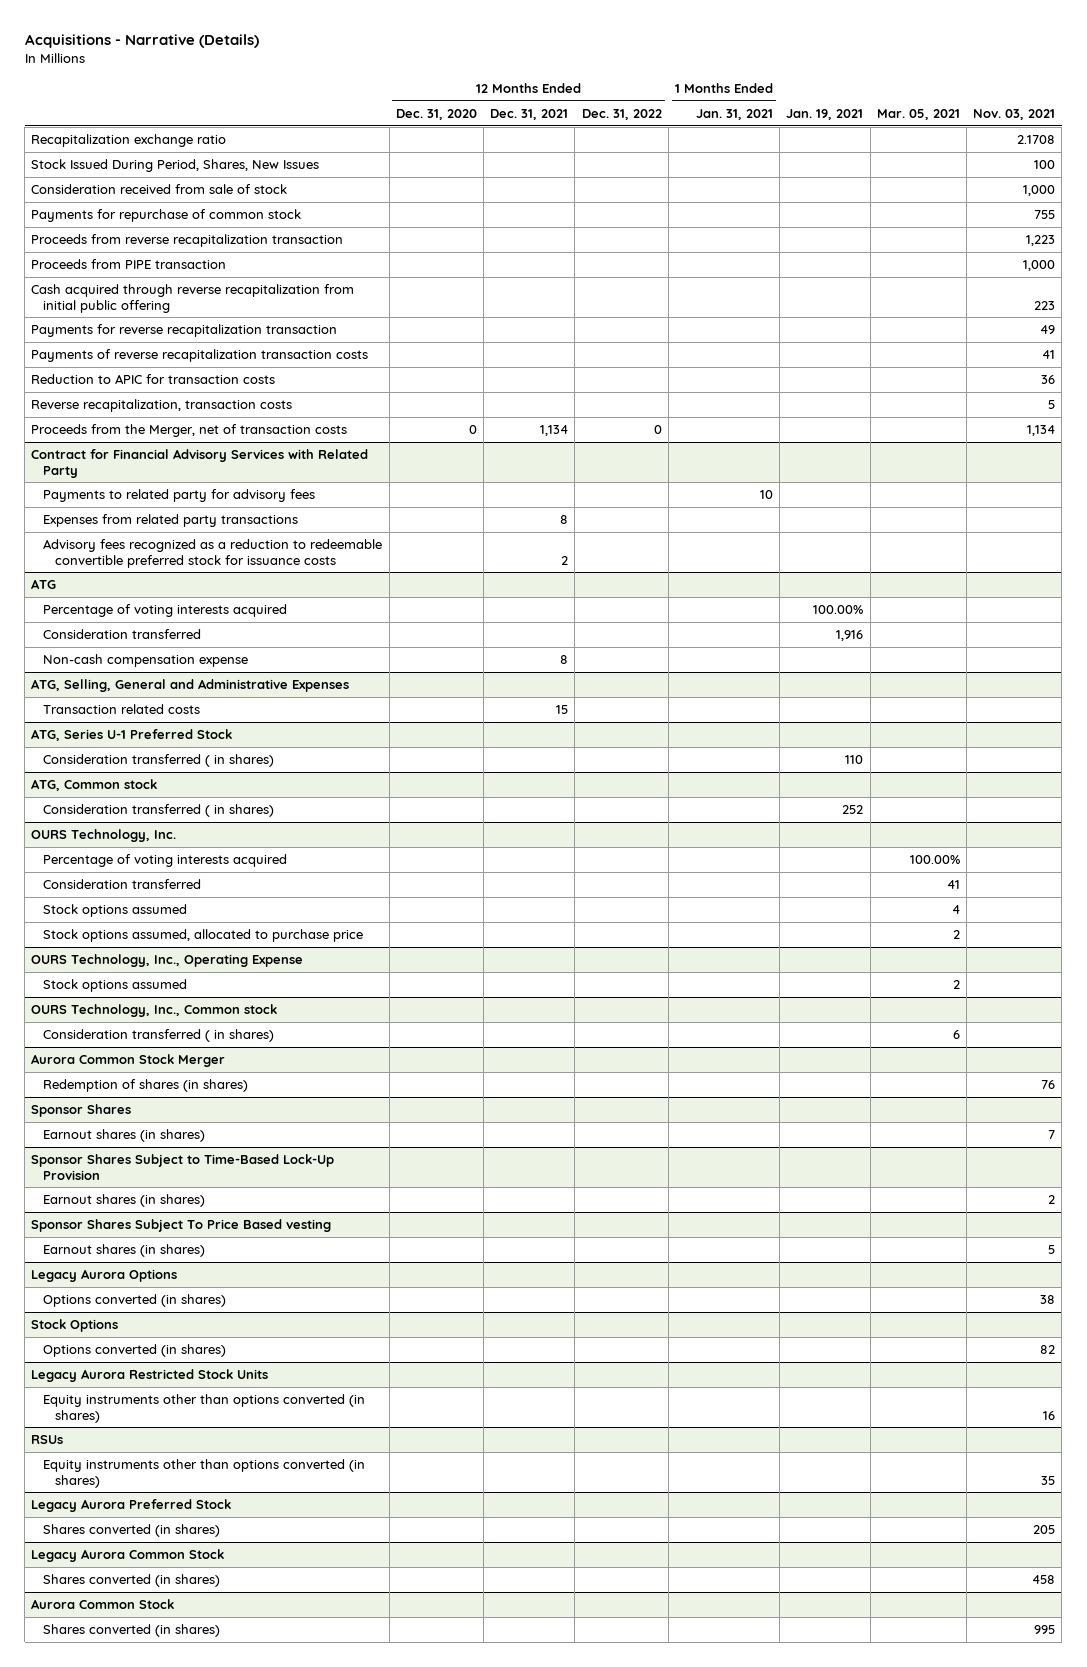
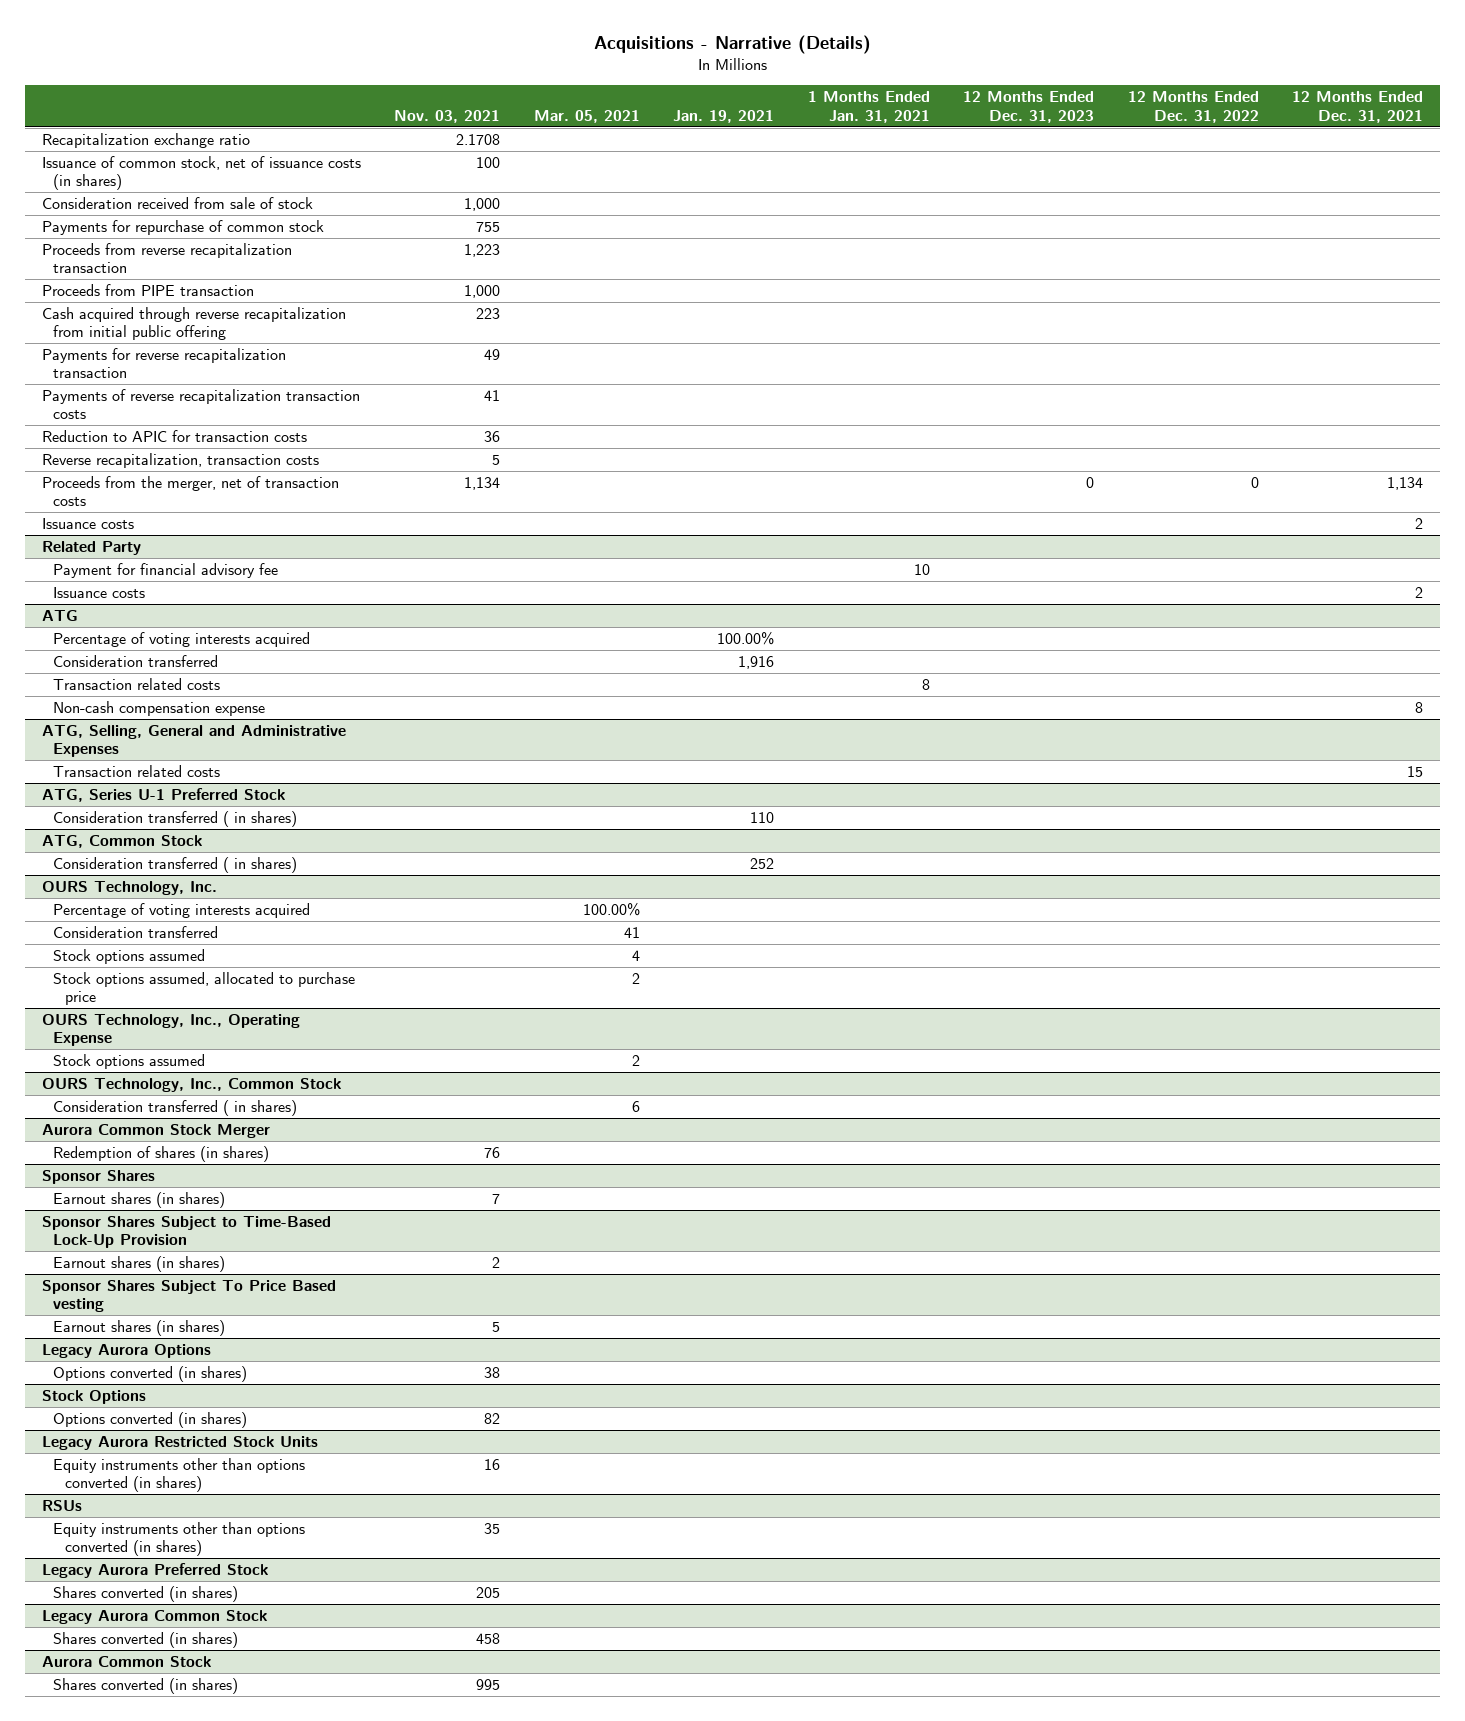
- | 12 Months Ended Dec. 31, 2020 | 12 Months Ended Dec. 31, 2021 | 12 Months Ended Dec. 31, 2022 | 1 Months Ended Jan. 31, 2021 | Jan. 19, 2021 | Mar. 05, 2021 | Nov. 03, 2021
+ | Nov. 03, 2021 | Mar. 05, 2021 | Jan. 19, 2021 | 1 Months Ended Jan. 31, 2021 | 12 Months Ended Dec. 31, 2023 | 12 Months Ended Dec. 31, 2022 | 12 Months Ended Dec. 31, 2021
- Stock Issued During Period, Shares, New Issues | | | | | | | 100
+ Issuance of common stock, net of issuance costs (in shares) | 100 | | | | | |
- Proceeds from the Merger, net of transaction costs | 0 | 1,134 | 0 | | | | 1,134
- Contract for Financial Advisory Services with Related Party
- Payments to related party for advisory fees | | | | 10 | | |
- Expenses from related party transactions | | 8 | | | | |
- Advisory fees recognized as a reduction to redeemable convertible preferred stock for issuance costs | | 2 | | | | |
+ Proceeds from the merger, net of transaction costs | 1,134 | | | | 0 | 0 | 1,134
+ Issuance costs | | | | | | | 2
+ Related Party
+ Payment for financial advisory fee | | | | 10 | | |
+ Issuance costs | | | | | | | 2
@ ATG
+ Transaction related costs | | | | 8 | | |
- ATG, Common stock
+ ATG, Common Stock
- OURS Technology, Inc., Common stock
+ OURS Technology, Inc., Common Stock

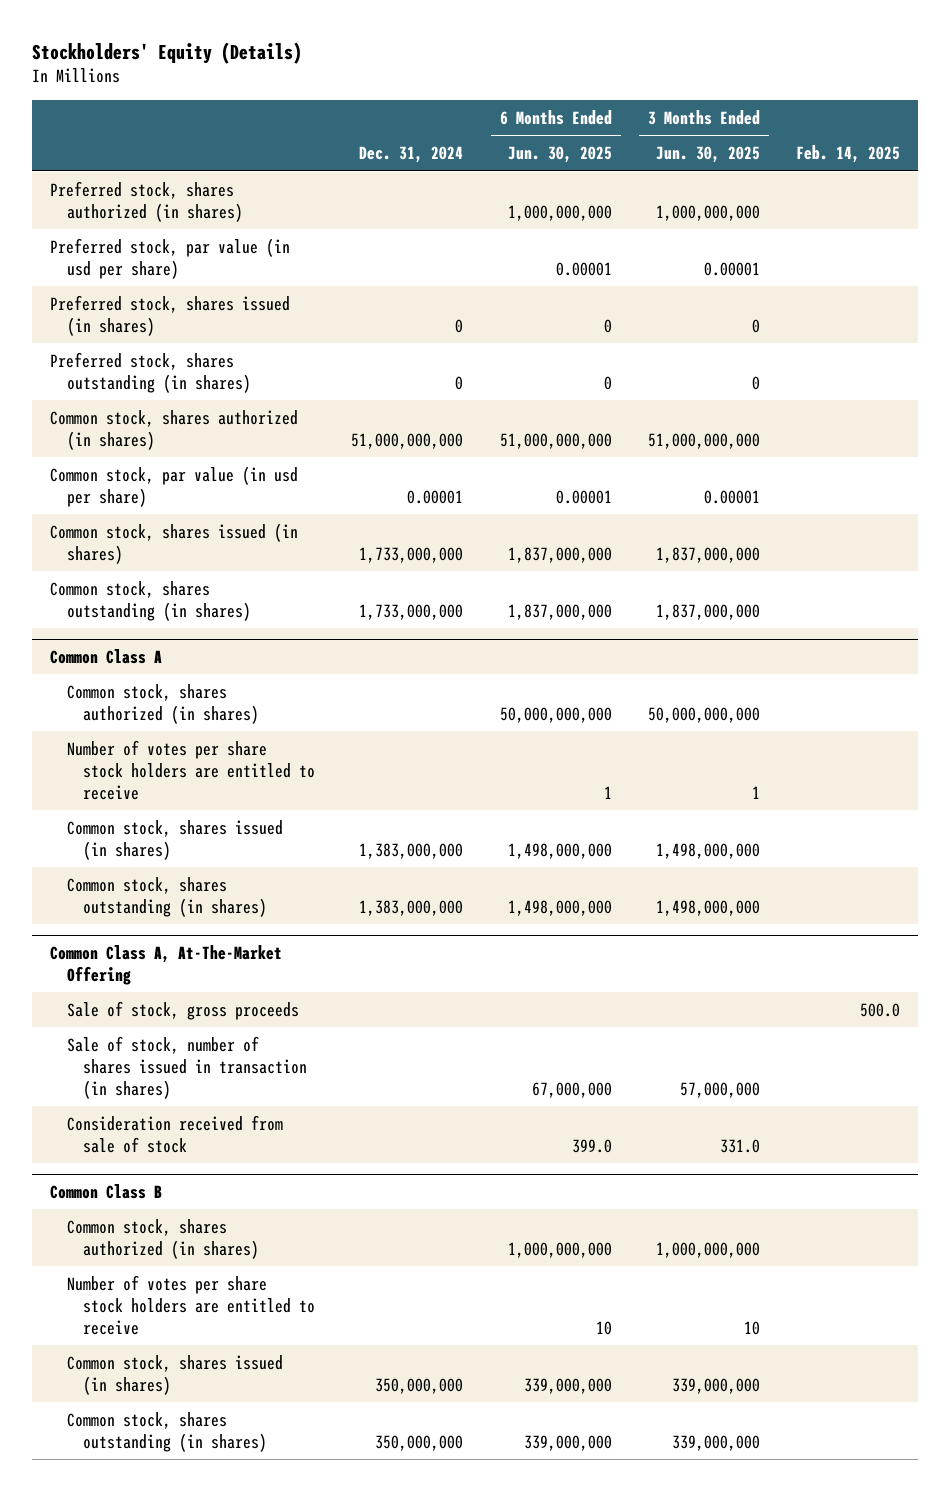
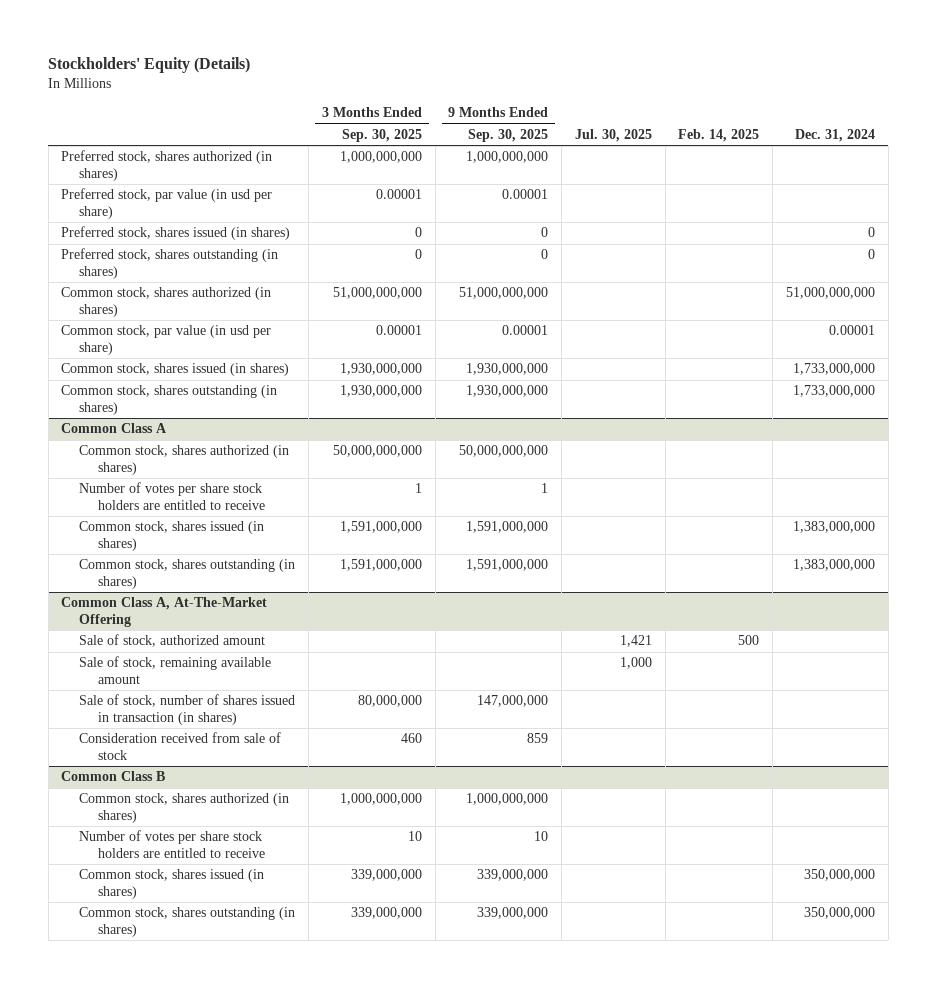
- | Dec. 31, 2024 | 6 Months Ended Jun. 30, 2025 | 3 Months Ended Jun. 30, 2025 | Feb. 14, 2025
+ | 3 Months Ended Sep. 30, 2025 | 9 Months Ended Sep. 30, 2025 | Jul. 30, 2025 | Feb. 14, 2025 | Dec. 31, 2024
@ Common Class A, At-The-Market Offering
- Sale of stock, gross proceeds | | | | 500.0
+ Sale of stock, authorized amount | | | 1,421 | 500 |
+ Sale of stock, remaining available amount | | | 1,000 | |

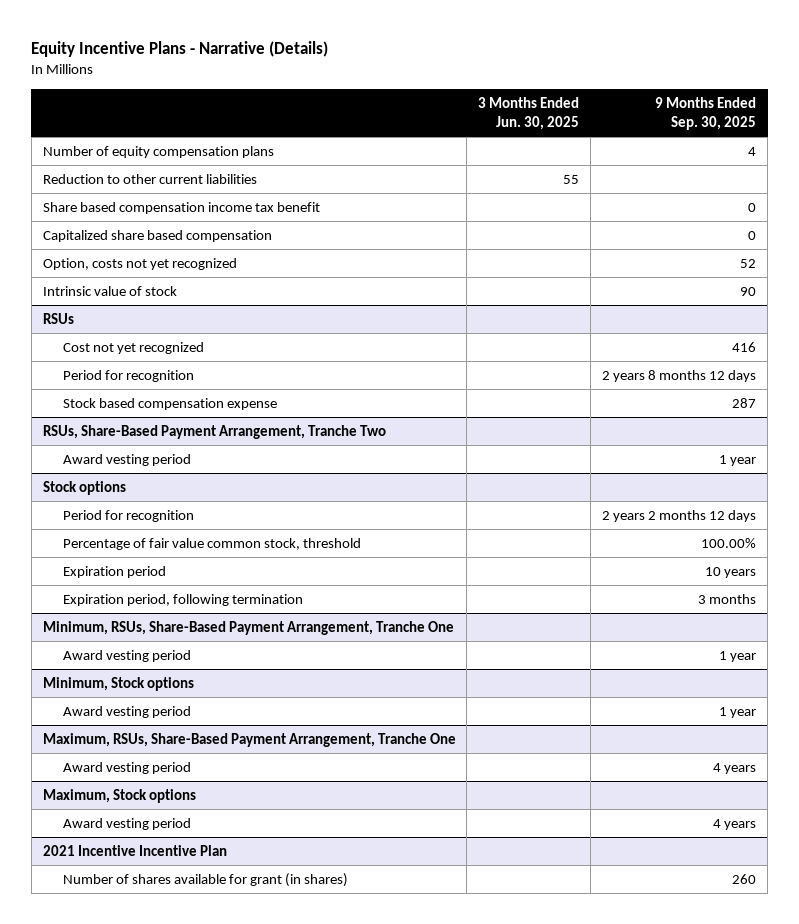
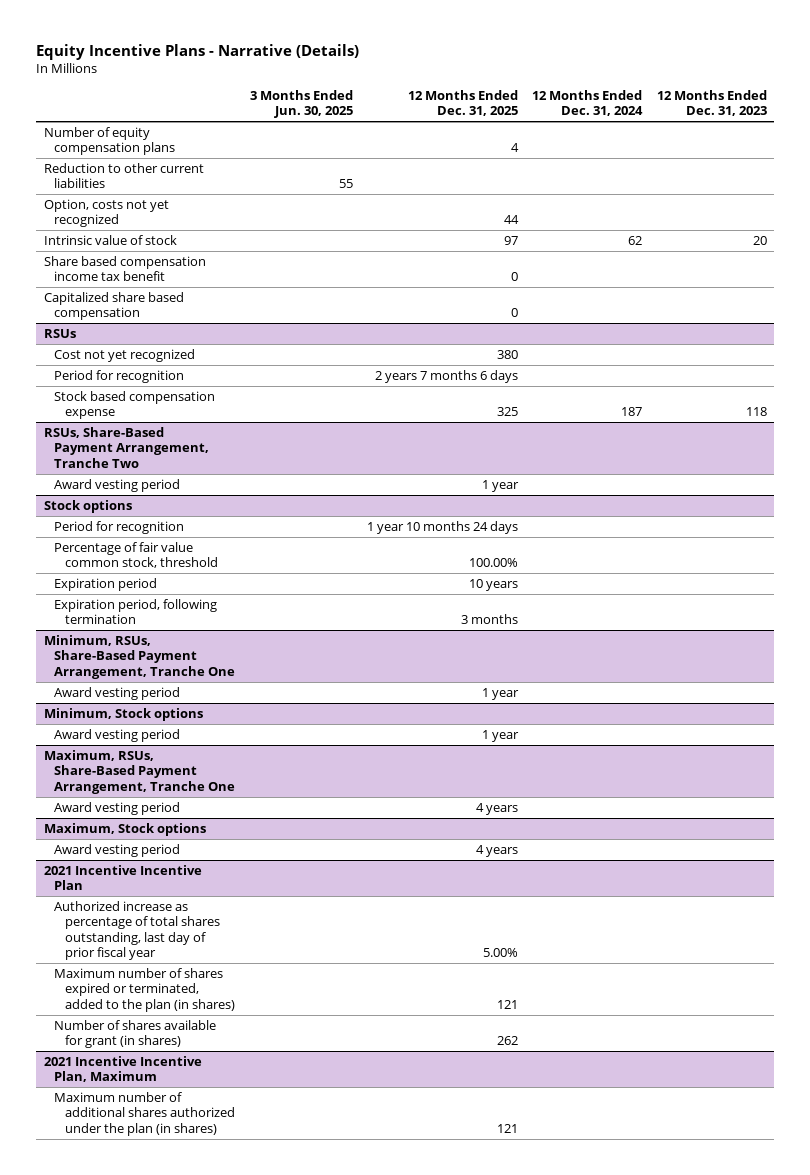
- | 3 Months Ended Jun. 30, 2025 | 9 Months Ended Sep. 30, 2025
+ | 3 Months Ended Jun. 30, 2025 | 12 Months Ended Dec. 31, 2025 | 12 Months Ended Dec. 31, 2024 | 12 Months Ended Dec. 31, 2023
moved down: Share based compensation income tax benefit | | 0 | |
moved down: Capitalized share based compensation | | 0 | |
@ 2021 Incentive Incentive Plan
+ Authorized increase as percentage of total shares outstanding, last day of prior fiscal year | | 5.00% | |
+ Maximum number of shares expired or terminated, added to the plan (in shares) | | 121 | |
+ 2021 Incentive Incentive Plan, Maximum
+ Maximum number of additional shares authorized under the plan (in shares) | | 121 | |

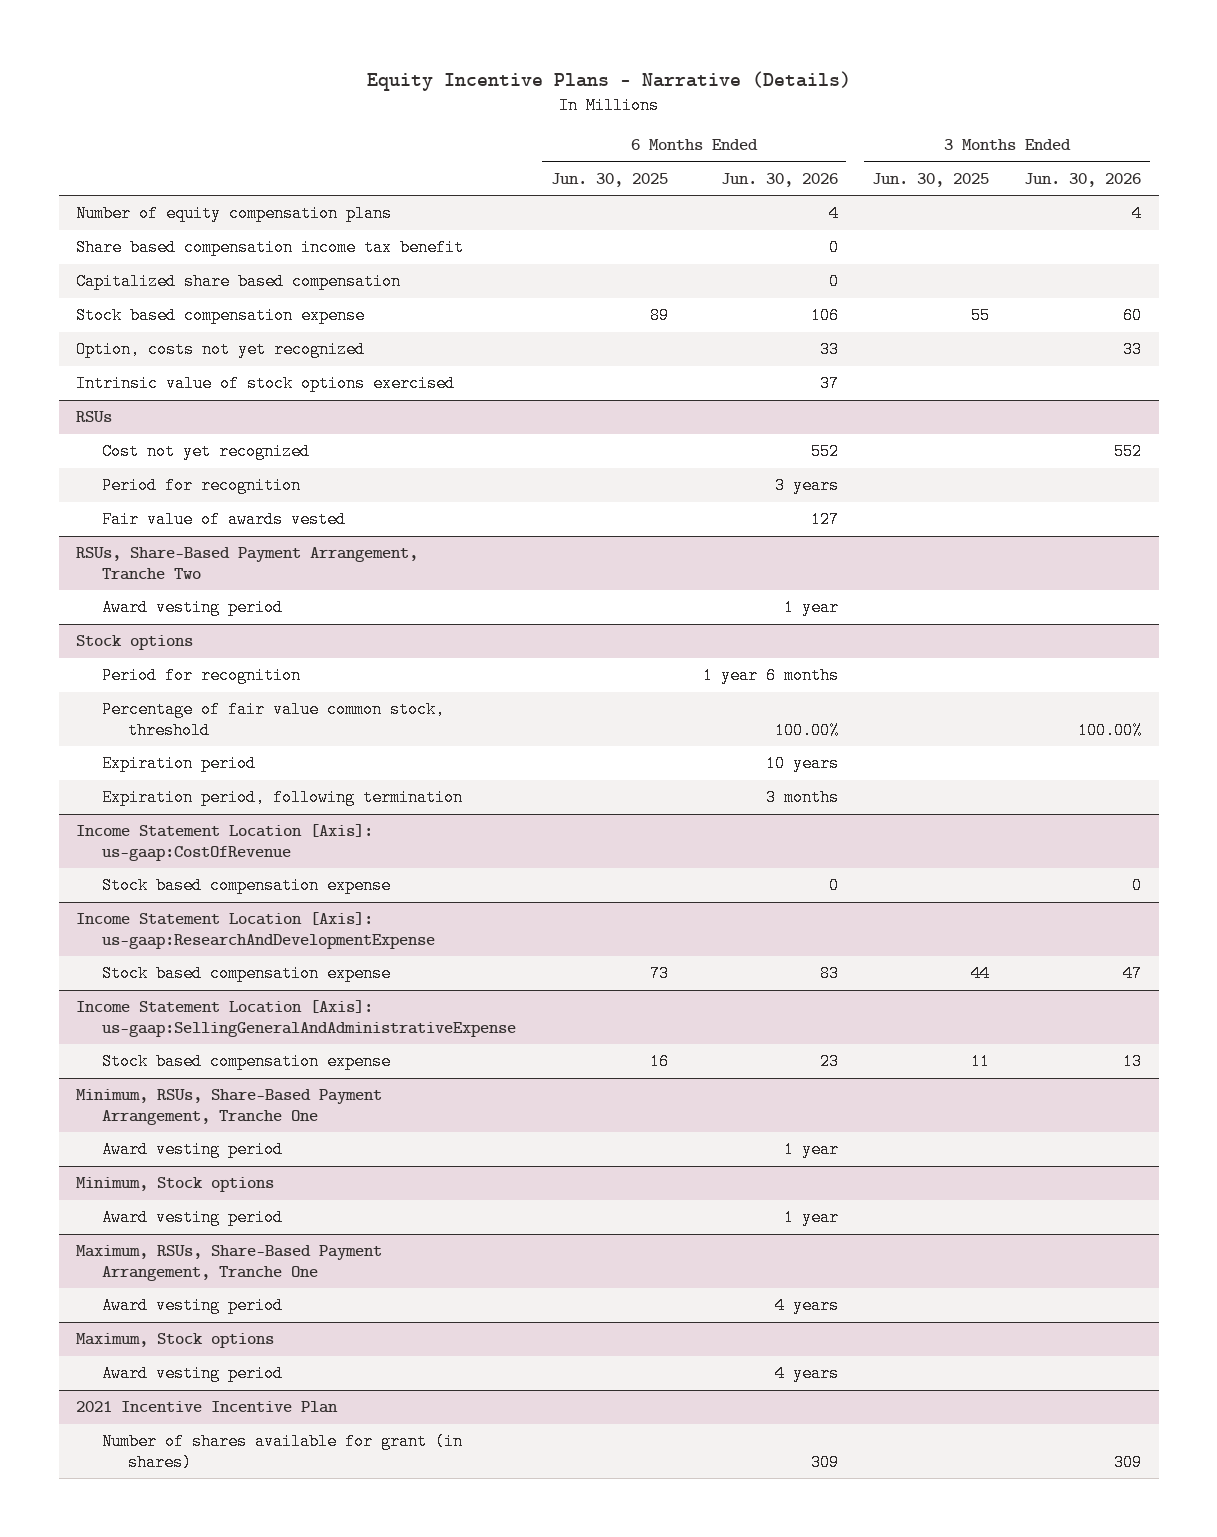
- | 3 Months Ended Jun. 30, 2025 | 12 Months Ended Dec. 31, 2025 | 12 Months Ended Dec. 31, 2024 | 12 Months Ended Dec. 31, 2023
+ | 6 Months Ended Jun. 30, 2025 | 6 Months Ended Jun. 30, 2026 | 3 Months Ended Jun. 30, 2025 | 3 Months Ended Jun. 30, 2026
- Reduction to other current liabilities | 55 | | |
- Intrinsic value of stock | | 97 | 62 | 20
+ Stock based compensation expense | 89 | 106 | 55 | 60
moved down: Option, costs not yet recognized | | 33 | | 33
+ Intrinsic value of stock options exercised | | 37 | |
@ RSUs
- Stock based compensation expense | | 325 | 187 | 118
+ Fair value of awards vested | | 127 | |
+ Income Statement Location [Axis]: us-gaap:CostOfRevenue
+ Stock based compensation expense | | 0 | | 0
+ Income Statement Location [Axis]: us-gaap:ResearchAndDevelopmentExpense
+ Stock based compensation expense | 73 | 83 | 44 | 47
+ Income Statement Location [Axis]: us-gaap:SellingGeneralAndAdministrativeExpense
+ Stock based compensation expense | 16 | 23 | 11 | 13
@ 2021 Incentive Incentive Plan
- Authorized increase as percentage of total shares outstanding, last day of prior fiscal year | | 5.00% | |
- Maximum number of shares expired or terminated, added to the plan (in shares) | | 121 | |
- 2021 Incentive Incentive Plan, Maximum
- Maximum number of additional shares authorized under the plan (in shares) | | 121 | |

